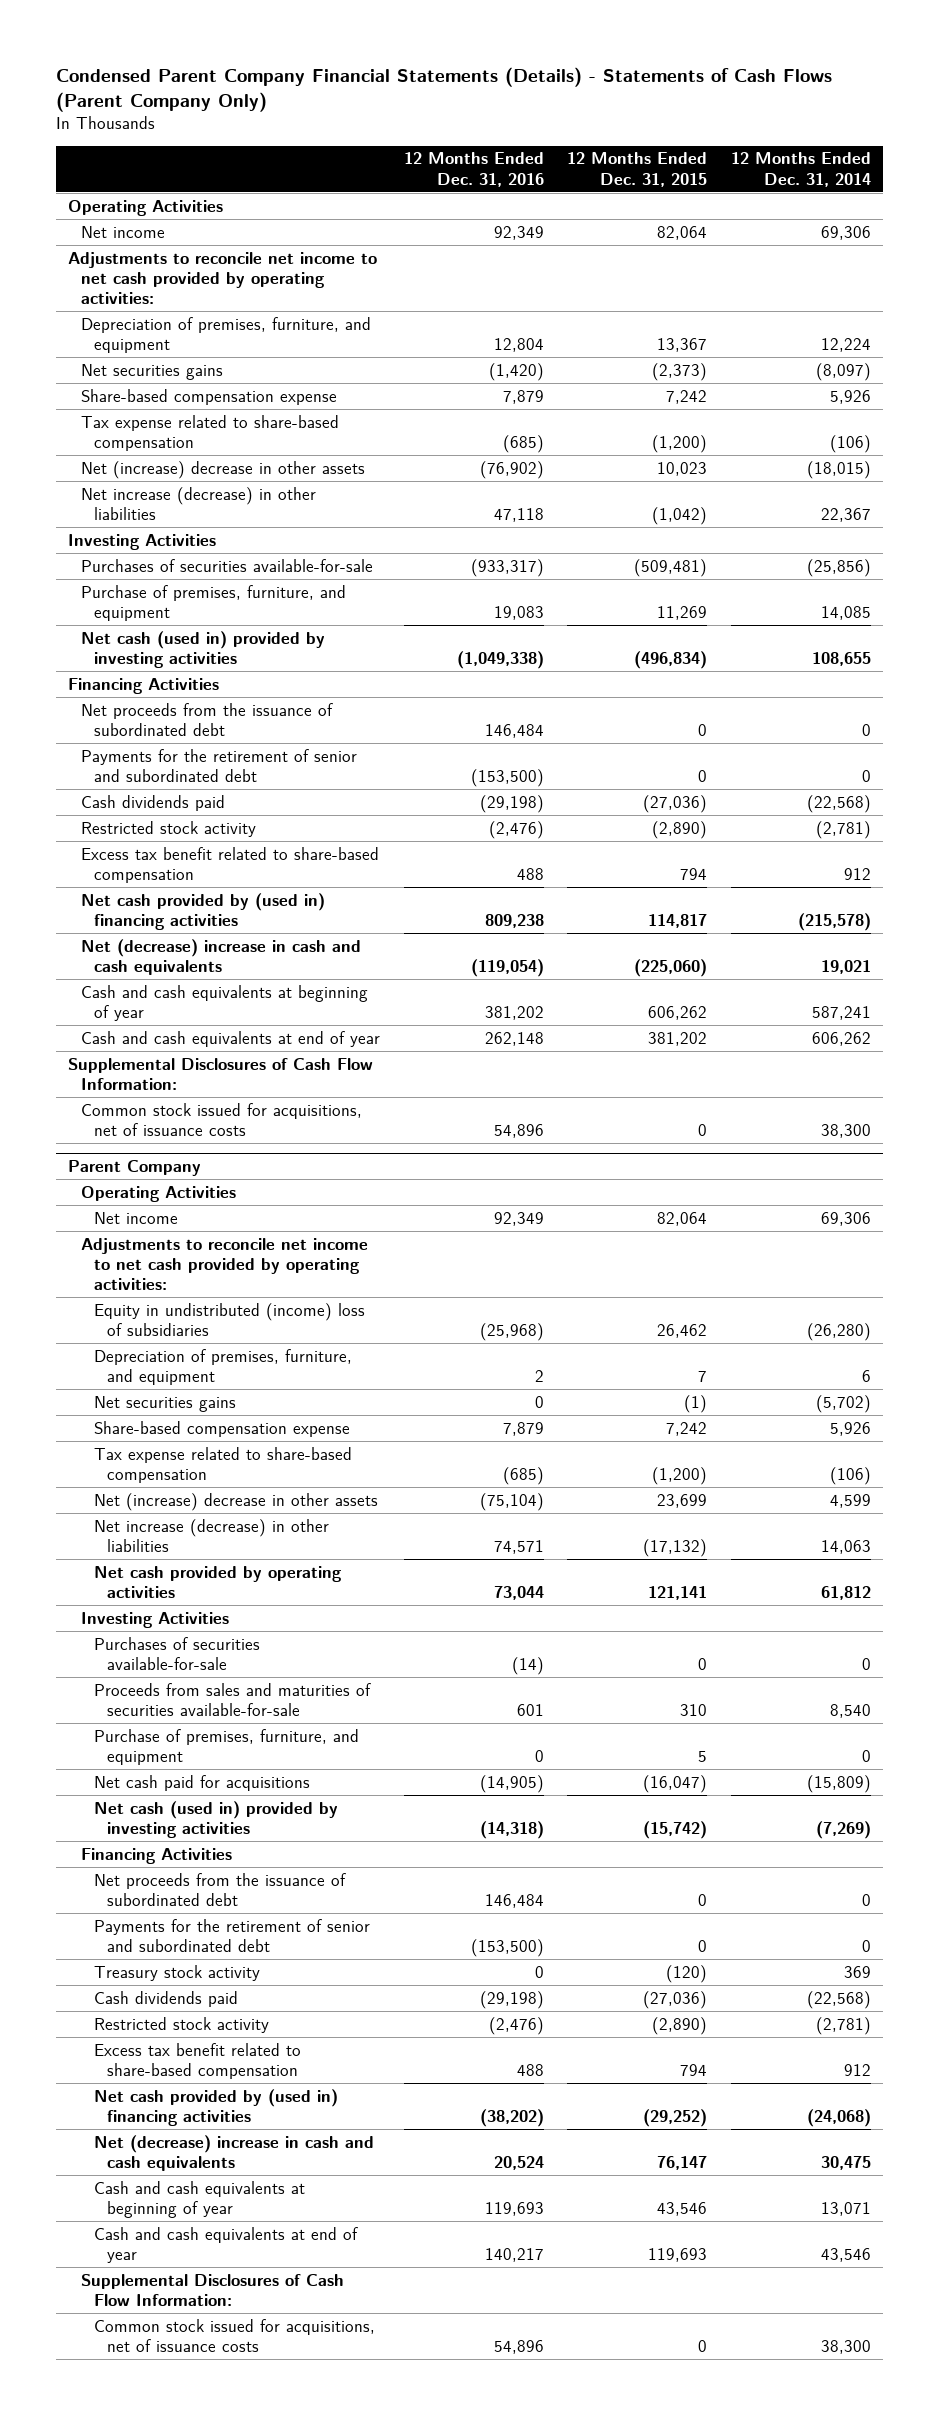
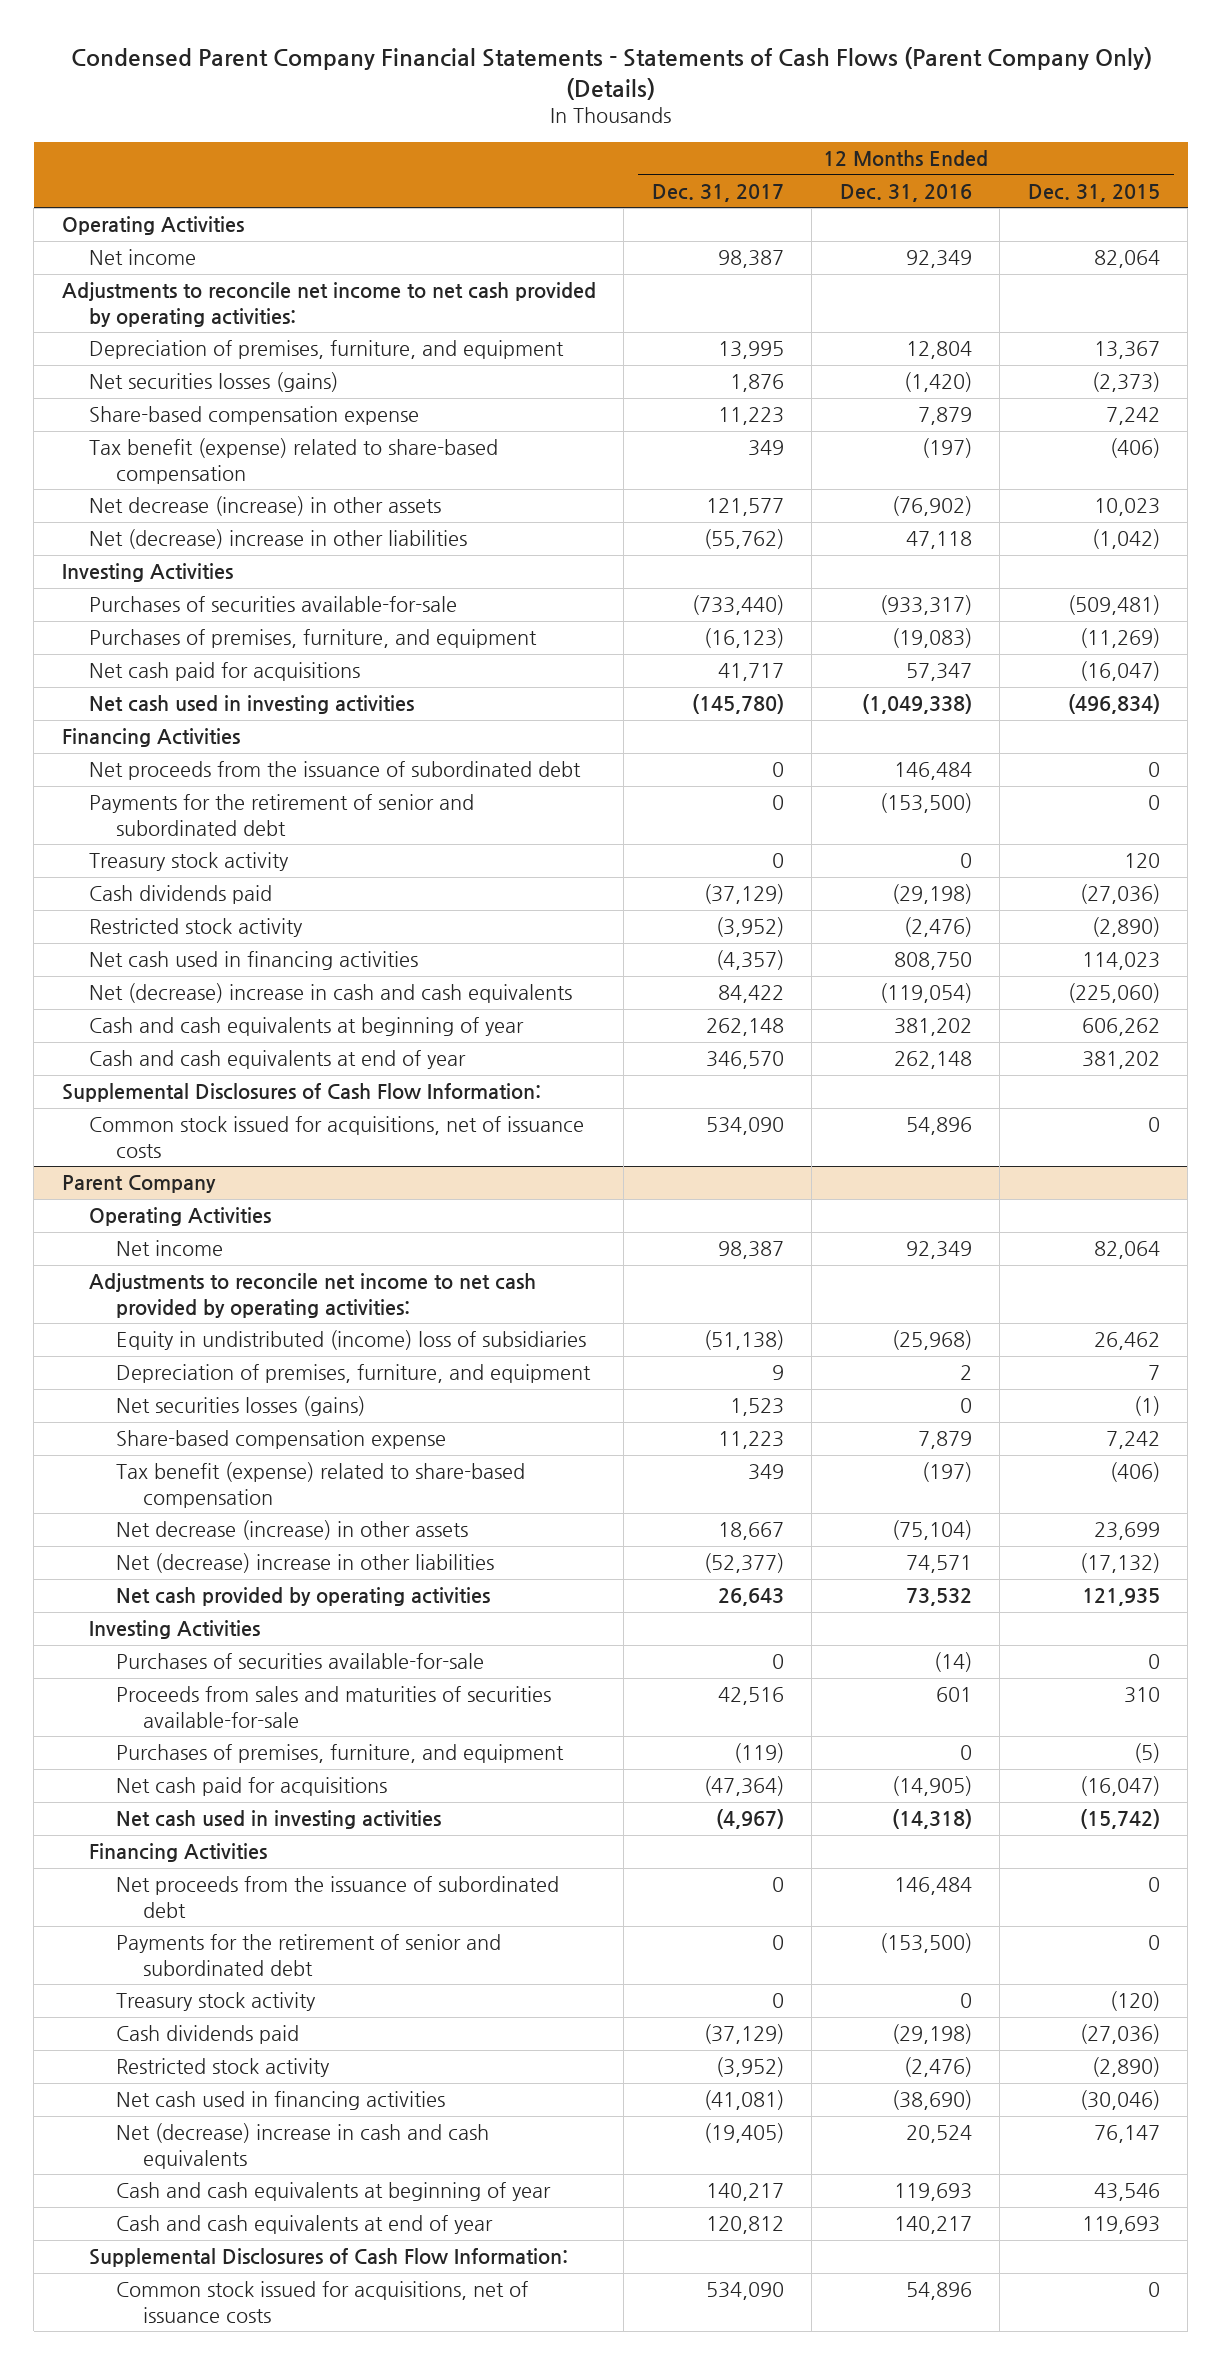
- Condensed Parent Company Financial Statements (Details) - Statements of Cash Flows (Parent Company Only)
+ Condensed Parent Company Financial Statements - Statements of Cash Flows (Parent Company Only) (Details)
- | 12 Months Ended Dec. 31, 2016 | 12 Months Ended Dec. 31, 2015 | 12 Months Ended Dec. 31, 2014
+ | 12 Months Ended Dec. 31, 2017 | 12 Months Ended Dec. 31, 2016 | 12 Months Ended Dec. 31, 2015
- Net securities gains | (1,420) | (2,373) | (8,097)
+ Net securities losses (gains) | 1,876 | (1,420) | (2,373)
- Tax expense related to share-based compensation | (685) | (1,200) | (106)
- Net (increase) decrease in other assets | (76,902) | 10,023 | (18,015)
- Net increase (decrease) in other liabilities | 47,118 | (1,042) | 22,367
+ Tax benefit (expense) related to share-based compensation | 349 | (197) | (406)
+ Net decrease (increase) in other assets | 121,577 | (76,902) | 10,023
+ Net (decrease) increase in other liabilities | (55,762) | 47,118 | (1,042)
- Purchase of premises, furniture, and equipment | 19,083 | 11,269 | 14,085
- Net cash (used in) provided by investing activities | (1,049,338) | (496,834) | 108,655
+ Purchases of premises, furniture, and equipment | (16,123) | (19,083) | (11,269)
+ Net cash paid for acquisitions | 41,717 | 57,347 | (16,047)
+ Net cash used in investing activities | (145,780) | (1,049,338) | (496,834)
+ Treasury stock activity | 0 | 0 | 120
- Excess tax benefit related to share-based compensation | 488 | 794 | 912
- Net cash provided by (used in) financing activities | 809,238 | 114,817 | (215,578)
+ Net cash used in financing activities | (4,357) | 808,750 | 114,023
@ Parent Company
- Net securities gains | 0 | (1) | (5,702)
+ Net securities losses (gains) | 1,523 | 0 | (1)
- Tax expense related to share-based compensation | (685) | (1,200) | (106)
- Net (increase) decrease in other assets | (75,104) | 23,699 | 4,599
- Net increase (decrease) in other liabilities | 74,571 | (17,132) | 14,063
- Net cash provided by operating activities | 73,044 | 121,141 | 61,812
+ Tax benefit (expense) related to share-based compensation | 349 | (197) | (406)
+ Net decrease (increase) in other assets | 18,667 | (75,104) | 23,699
+ Net (decrease) increase in other liabilities | (52,377) | 74,571 | (17,132)
+ Net cash provided by operating activities | 26,643 | 73,532 | 121,935
- Purchase of premises, furniture, and equipment | 0 | 5 | 0
+ Purchases of premises, furniture, and equipment | (119) | 0 | (5)
- Net cash (used in) provided by investing activities | (14,318) | (15,742) | (7,269)
+ Net cash used in investing activities | (4,967) | (14,318) | (15,742)
- Excess tax benefit related to share-based compensation | 488 | 794 | 912
- Net cash provided by (used in) financing activities | (38,202) | (29,252) | (24,068)
+ Net cash used in financing activities | (41,081) | (38,690) | (30,046)

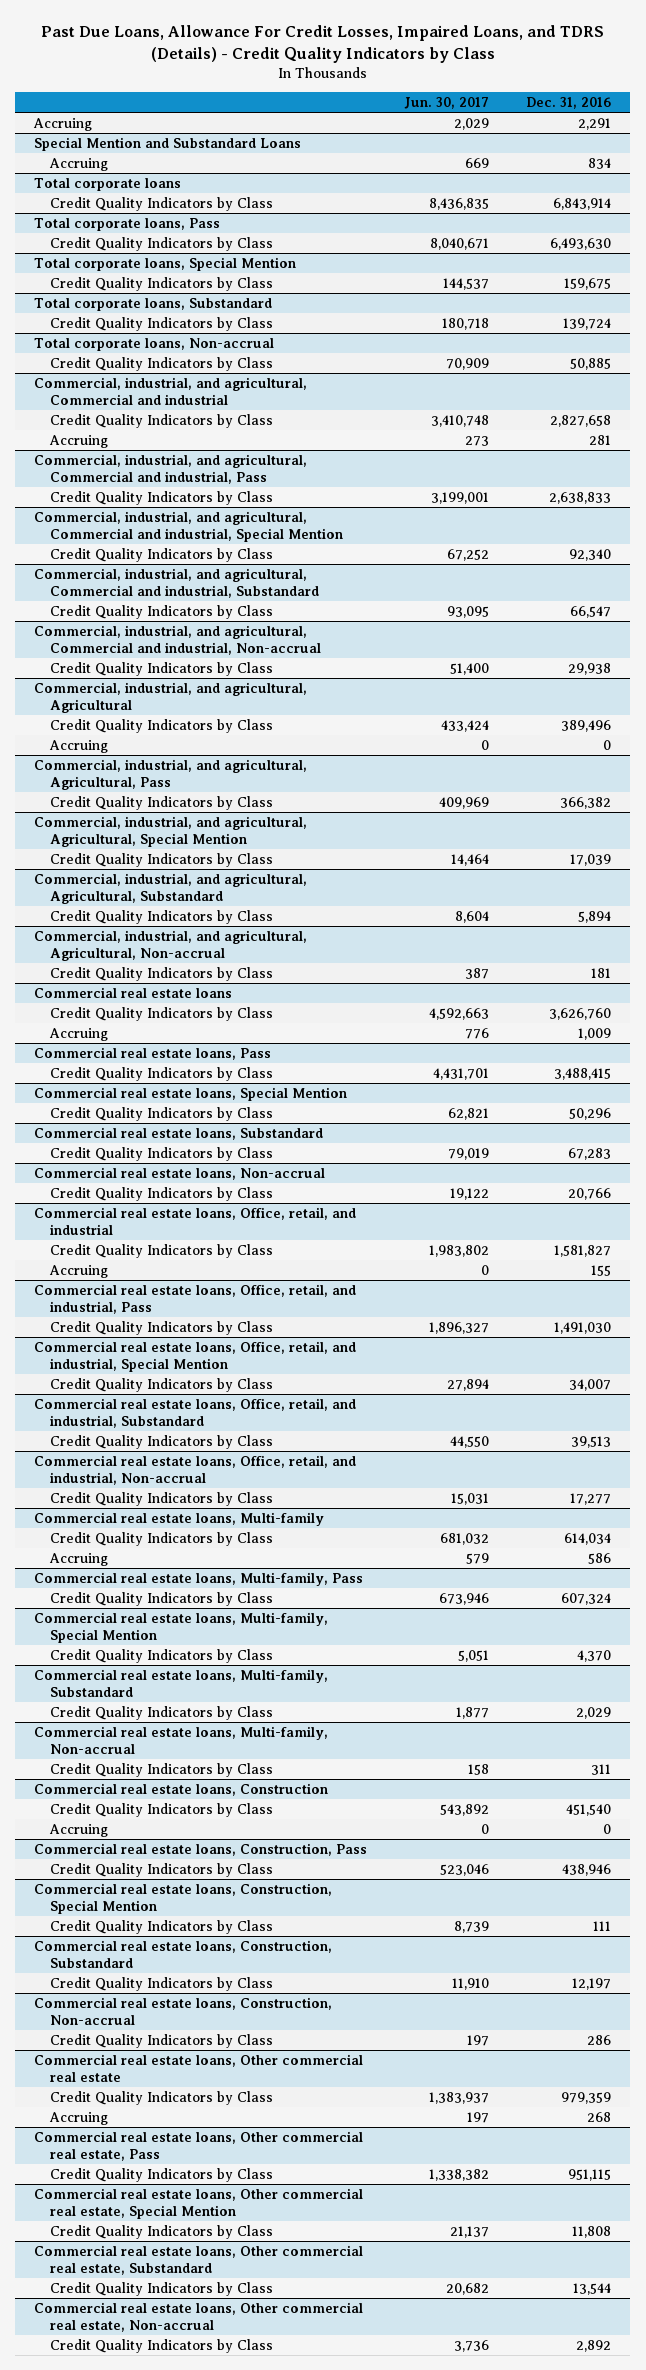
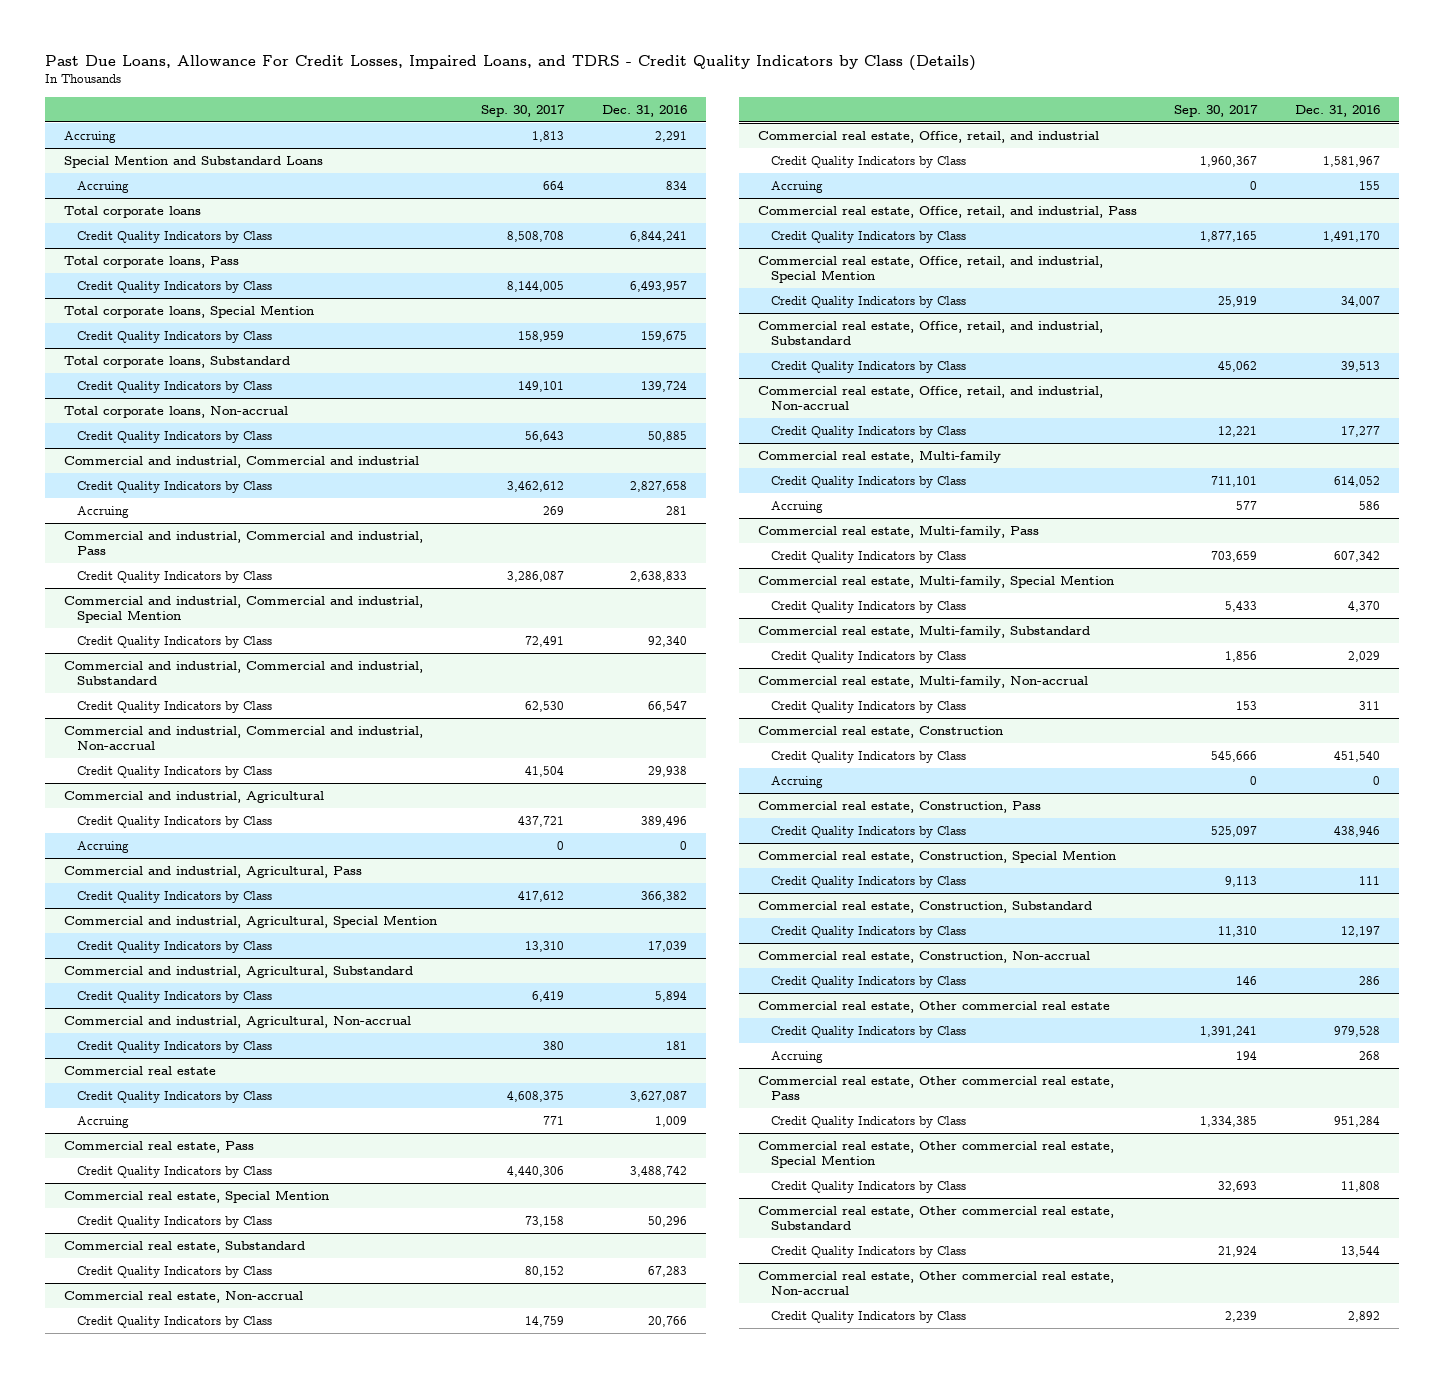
- Past Due Loans, Allowance For Credit Losses, Impaired Loans, and TDRS (Details) - Credit Quality Indicators by Class
+ Past Due Loans, Allowance For Credit Losses, Impaired Loans, and TDRS - Credit Quality Indicators by Class (Details)
- | Jun. 30, 2017 | Dec. 31, 2016
+ | Sep. 30, 2017 | Dec. 31, 2016
@ Total corporate loans
- Credit Quality Indicators by Class | 8,436,835 | 6,843,914
+ Credit Quality Indicators by Class | 8,508,708 | 6,844,241
@ Total corporate loans, Pass
- Credit Quality Indicators by Class | 8,040,671 | 6,493,630
+ Credit Quality Indicators by Class | 8,144,005 | 6,493,957
- Commercial, industrial, and agricultural, Commercial and industrial
+ Commercial and industrial, Commercial and industrial
- Commercial, industrial, and agricultural, Commercial and industrial, Pass
+ Commercial and industrial, Commercial and industrial, Pass
- Commercial, industrial, and agricultural, Commercial and industrial, Special Mention
+ Commercial and industrial, Commercial and industrial, Special Mention
- Commercial, industrial, and agricultural, Commercial and industrial, Substandard
+ Commercial and industrial, Commercial and industrial, Substandard
- Commercial, industrial, and agricultural, Commercial and industrial, Non-accrual
+ Commercial and industrial, Commercial and industrial, Non-accrual
- Commercial, industrial, and agricultural, Agricultural
+ Commercial and industrial, Agricultural
- Commercial, industrial, and agricultural, Agricultural, Pass
+ Commercial and industrial, Agricultural, Pass
- Commercial, industrial, and agricultural, Agricultural, Special Mention
+ Commercial and industrial, Agricultural, Special Mention
- Commercial, industrial, and agricultural, Agricultural, Substandard
+ Commercial and industrial, Agricultural, Substandard
- Commercial, industrial, and agricultural, Agricultural, Non-accrual
+ Commercial and industrial, Agricultural, Non-accrual
- Commercial real estate loans
- Credit Quality Indicators by Class | 4,592,663 | 3,626,760
+ Commercial real estate
+ Credit Quality Indicators by Class | 4,608,375 | 3,627,087
- Commercial real estate loans, Pass
- Credit Quality Indicators by Class | 4,431,701 | 3,488,415
- Commercial real estate loans, Special Mention
+ Commercial real estate, Pass
+ Credit Quality Indicators by Class | 4,440,306 | 3,488,742
+ Commercial real estate, Special Mention
- Commercial real estate loans, Substandard
+ Commercial real estate, Substandard
- Commercial real estate loans, Non-accrual
+ Commercial real estate, Non-accrual
- Commercial real estate loans, Office, retail, and industrial
- Credit Quality Indicators by Class | 1,983,802 | 1,581,827
+ Commercial real estate, Office, retail, and industrial
+ Credit Quality Indicators by Class | 1,960,367 | 1,581,967
- Commercial real estate loans, Office, retail, and industrial, Pass
- Credit Quality Indicators by Class | 1,896,327 | 1,491,030
- Commercial real estate loans, Office, retail, and industrial, Special Mention
+ Commercial real estate, Office, retail, and industrial, Pass
+ Credit Quality Indicators by Class | 1,877,165 | 1,491,170
+ Commercial real estate, Office, retail, and industrial, Special Mention
- Commercial real estate loans, Office, retail, and industrial, Substandard
+ Commercial real estate, Office, retail, and industrial, Substandard
- Commercial real estate loans, Office, retail, and industrial, Non-accrual
+ Commercial real estate, Office, retail, and industrial, Non-accrual
- Commercial real estate loans, Multi-family
- Credit Quality Indicators by Class | 681,032 | 614,034
+ Commercial real estate, Multi-family
+ Credit Quality Indicators by Class | 711,101 | 614,052
- Commercial real estate loans, Multi-family, Pass
- Credit Quality Indicators by Class | 673,946 | 607,324
- Commercial real estate loans, Multi-family, Special Mention
+ Commercial real estate, Multi-family, Pass
+ Credit Quality Indicators by Class | 703,659 | 607,342
+ Commercial real estate, Multi-family, Special Mention
- Commercial real estate loans, Multi-family, Substandard
+ Commercial real estate, Multi-family, Substandard
- Commercial real estate loans, Multi-family, Non-accrual
+ Commercial real estate, Multi-family, Non-accrual
- Commercial real estate loans, Construction
+ Commercial real estate, Construction
- Commercial real estate loans, Construction, Pass
+ Commercial real estate, Construction, Pass
- Commercial real estate loans, Construction, Special Mention
+ Commercial real estate, Construction, Special Mention
- Commercial real estate loans, Construction, Substandard
+ Commercial real estate, Construction, Substandard
- Commercial real estate loans, Construction, Non-accrual
+ Commercial real estate, Construction, Non-accrual
- Commercial real estate loans, Other commercial real estate
- Credit Quality Indicators by Class | 1,383,937 | 979,359
+ Commercial real estate, Other commercial real estate
+ Credit Quality Indicators by Class | 1,391,241 | 979,528
- Commercial real estate loans, Other commercial real estate, Pass
- Credit Quality Indicators by Class | 1,338,382 | 951,115
- Commercial real estate loans, Other commercial real estate, Special Mention
+ Commercial real estate, Other commercial real estate, Pass
+ Credit Quality Indicators by Class | 1,334,385 | 951,284
+ Commercial real estate, Other commercial real estate, Special Mention
- Commercial real estate loans, Other commercial real estate, Substandard
+ Commercial real estate, Other commercial real estate, Substandard
- Commercial real estate loans, Other commercial real estate, Non-accrual
+ Commercial real estate, Other commercial real estate, Non-accrual

